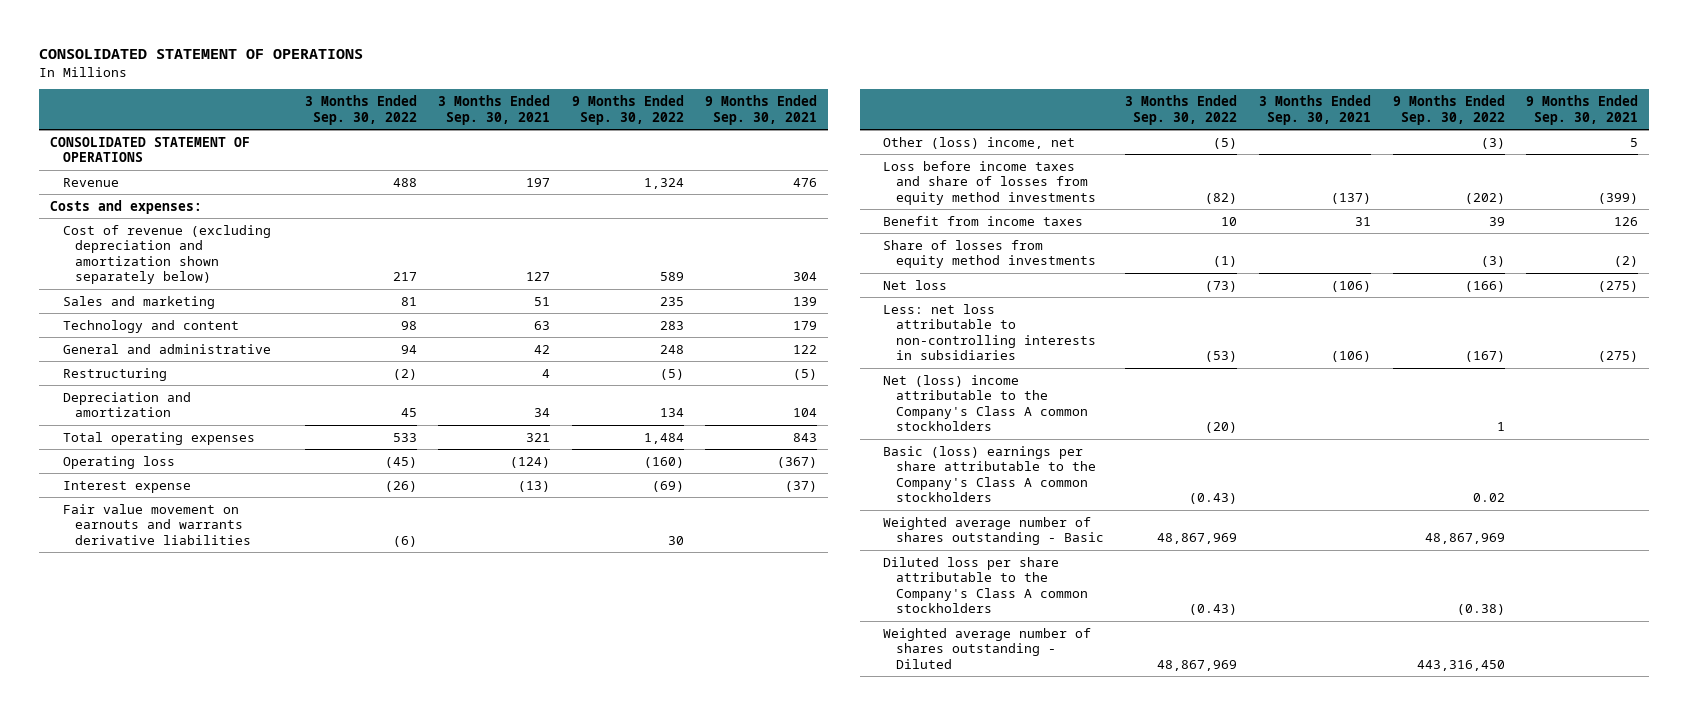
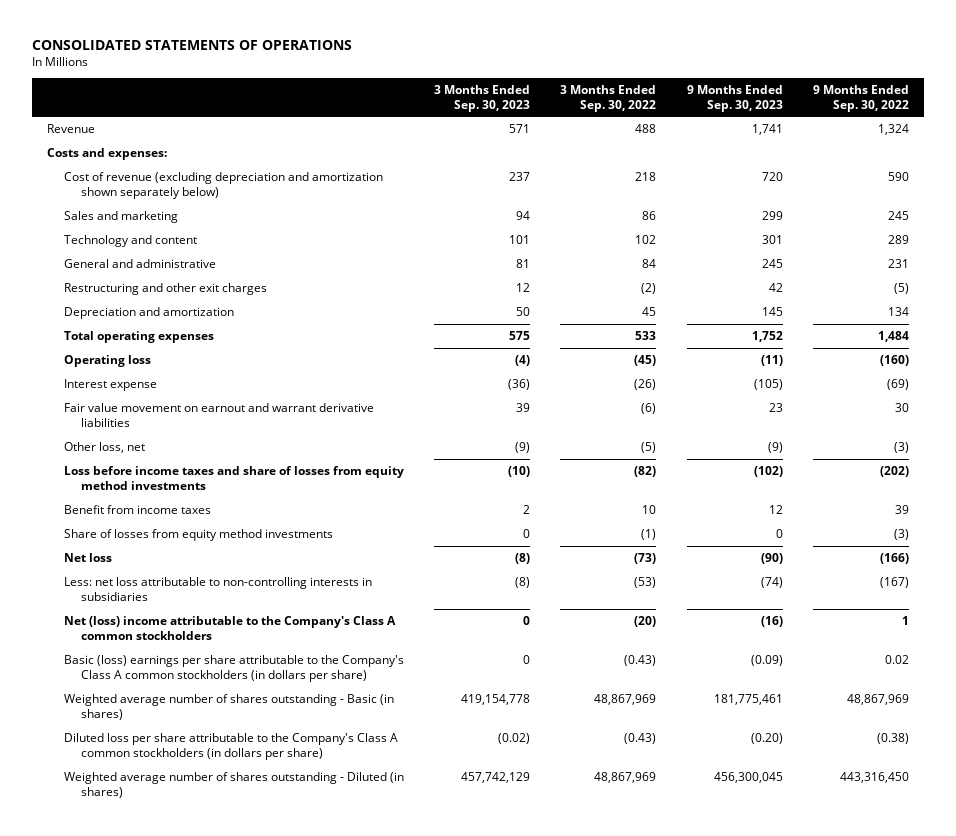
- CONSOLIDATED STATEMENT OF OPERATIONS
+ CONSOLIDATED STATEMENTS OF OPERATIONS
- | 3 Months Ended Sep. 30, 2022 | 3 Months Ended Sep. 30, 2021 | 9 Months Ended Sep. 30, 2022 | 9 Months Ended Sep. 30, 2021
+ | 3 Months Ended Sep. 30, 2023 | 3 Months Ended Sep. 30, 2022 | 9 Months Ended Sep. 30, 2023 | 9 Months Ended Sep. 30, 2022
- CONSOLIDATED STATEMENT OF OPERATIONS
- Cost of revenue (excluding depreciation and amortization shown separately below) | 217 | 127 | 589 | 304
- Sales and marketing | 81 | 51 | 235 | 139
- Technology and content | 98 | 63 | 283 | 179
- General and administrative | 94 | 42 | 248 | 122
- Restructuring | (2) | 4 | (5) | (5)
+ Cost of revenue (excluding depreciation and amortization shown separately below) | 237 | 218 | 720 | 590
+ Sales and marketing | 94 | 86 | 299 | 245
+ Technology and content | 101 | 102 | 301 | 289
+ General and administrative | 81 | 84 | 245 | 231
+ Restructuring and other exit charges | 12 | (2) | 42 | (5)
- Fair value movement on earnouts and warrants derivative liabilities | (6) | | 30 |
- Other (loss) income, net | (5) | | (3) | 5
+ Fair value movement on earnout and warrant derivative liabilities | 39 | (6) | 23 | 30
+ Other loss, net | (9) | (5) | (9) | (3)
- Basic (loss) earnings per share attributable to the Company's Class A common stockholders | (0.43) | | 0.02 |
- Weighted average number of shares outstanding - Basic | 48,867,969 | | 48,867,969 |
- Diluted loss per share attributable to the Company's Class A common stockholders | (0.43) | | (0.38) |
- Weighted average number of shares outstanding - Diluted | 48,867,969 | | 443,316,450 |
+ Basic (loss) earnings per share attributable to the Company's Class A common stockholders (in dollars per share) | 0 | (0.43) | (0.09) | 0.02
+ Weighted average number of shares outstanding - Basic (in shares) | 419,154,778 | 48,867,969 | 181,775,461 | 48,867,969
+ Diluted loss per share attributable to the Company's Class A common stockholders (in dollars per share) | (0.02) | (0.43) | (0.20) | (0.38)
+ Weighted average number of shares outstanding - Diluted (in shares) | 457,742,129 | 48,867,969 | 456,300,045 | 443,316,450

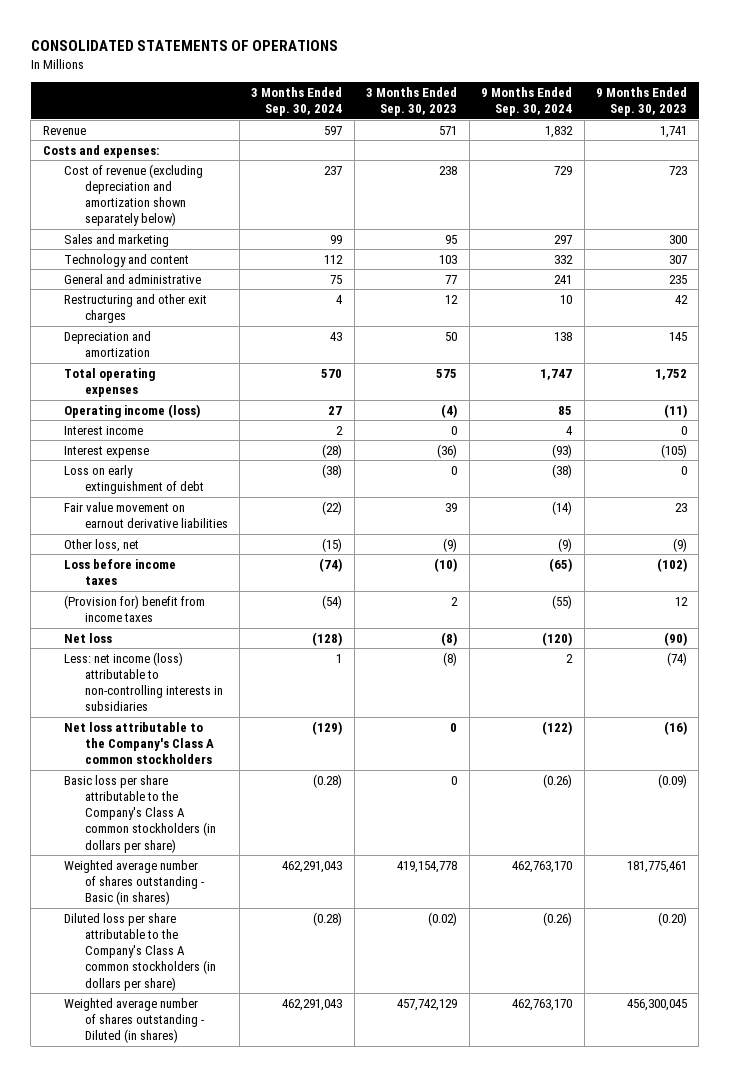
- | 3 Months Ended Sep. 30, 2023 | 3 Months Ended Sep. 30, 2022 | 9 Months Ended Sep. 30, 2023 | 9 Months Ended Sep. 30, 2022
+ | 3 Months Ended Sep. 30, 2024 | 3 Months Ended Sep. 30, 2023 | 9 Months Ended Sep. 30, 2024 | 9 Months Ended Sep. 30, 2023
- Cost of revenue (excluding depreciation and amortization shown separately below) | 237 | 218 | 720 | 590
- Sales and marketing | 94 | 86 | 299 | 245
- Technology and content | 101 | 102 | 301 | 289
- General and administrative | 81 | 84 | 245 | 231
+ Cost of revenue (excluding depreciation and amortization shown separately below) | 237 | 238 | 729 | 723
+ Sales and marketing | 99 | 95 | 297 | 300
+ Technology and content | 112 | 103 | 332 | 307
+ General and administrative | 75 | 77 | 241 | 235
- Operating loss | (4) | (45) | (11) | (160)
+ Operating income (loss) | 27 | (4) | 85 | (11)
+ Interest income | 2 | 0 | 4 | 0
- Fair value movement on earnout and warrant derivative liabilities | 39 | (6) | 23 | 30
+ Loss on early extinguishment of debt | (38) | 0 | (38) | 0
+ Fair value movement on earnout derivative liabilities | (22) | 39 | (14) | 23
- Loss before income taxes and share of losses from equity method investments | (10) | (82) | (102) | (202)
- Benefit from income taxes | 2 | 10 | 12 | 39
- Share of losses from equity method investments | 0 | (1) | 0 | (3)
+ Loss before income taxes | (74) | (10) | (65) | (102)
+ (Provision for) benefit from income taxes | (54) | 2 | (55) | 12
- Less: net loss attributable to non-controlling interests in subsidiaries | (8) | (53) | (74) | (167)
- Net (loss) income attributable to the Company's Class A common stockholders | 0 | (20) | (16) | 1
- Basic (loss) earnings per share attributable to the Company's Class A common stockholders (in dollars per share) | 0 | (0.43) | (0.09) | 0.02
+ Less: net income (loss) attributable to non-controlling interests in subsidiaries | 1 | (8) | 2 | (74)
+ Net loss attributable to the Company's Class A common stockholders | (129) | 0 | (122) | (16)
+ Basic loss per share attributable to the Company's Class A common stockholders (in dollars per share) | (0.28) | 0 | (0.26) | (0.09)

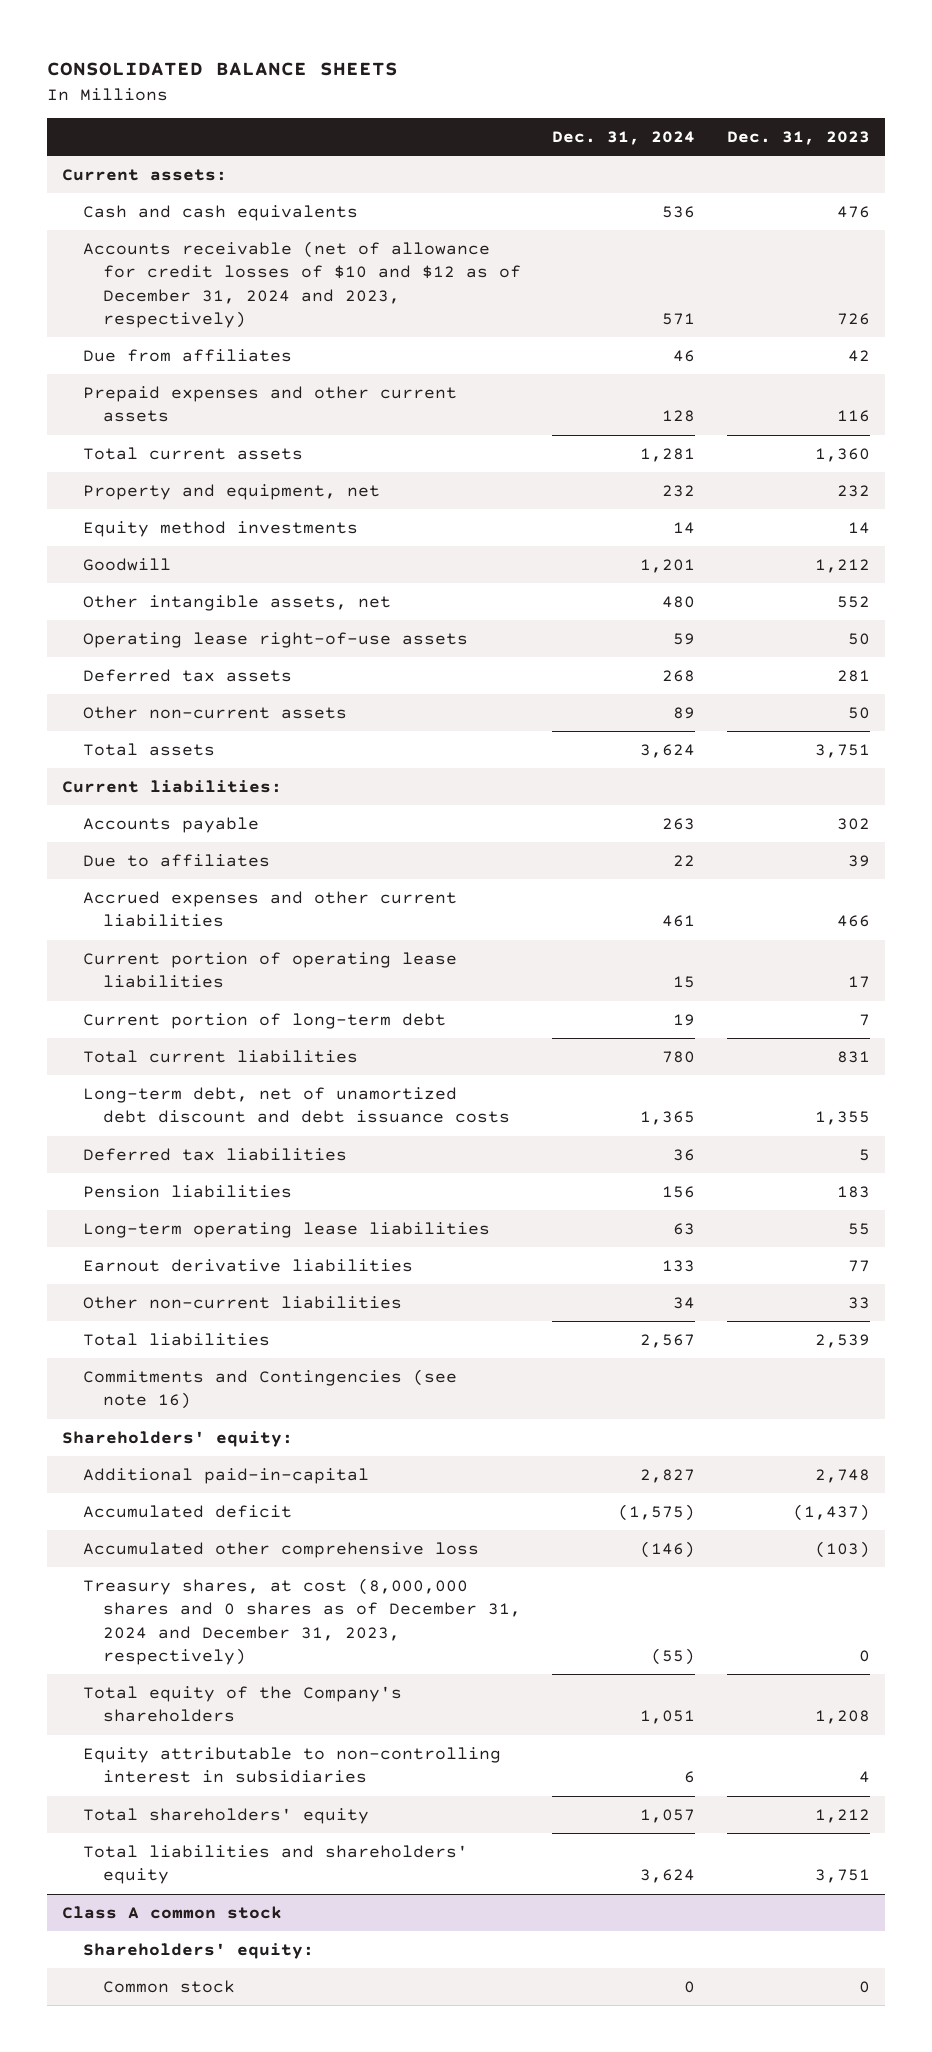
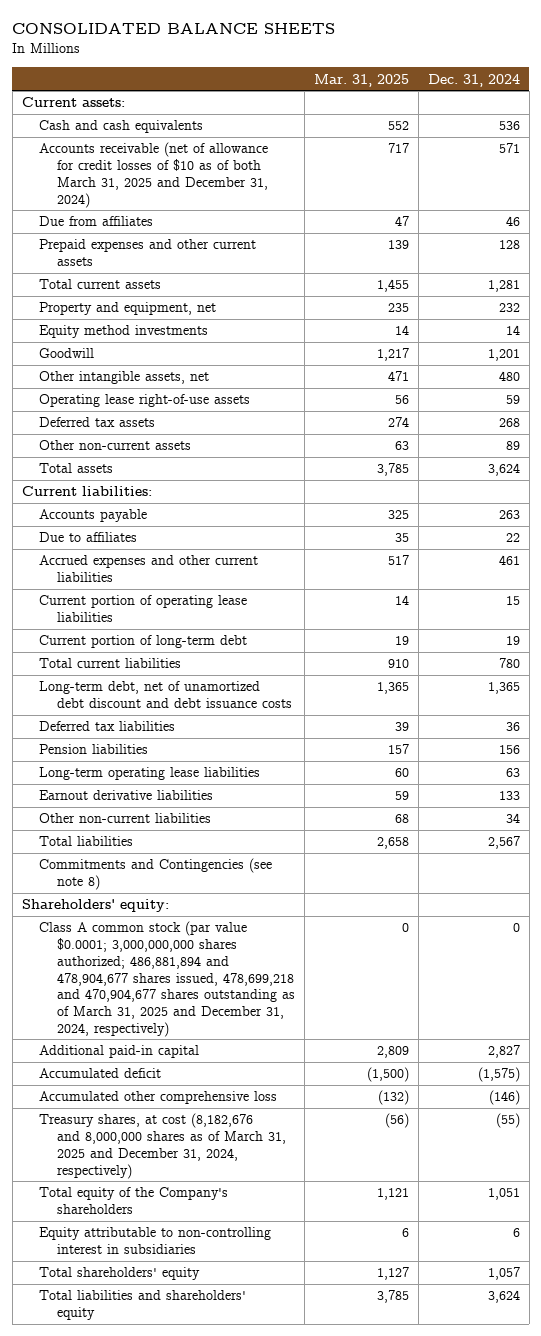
- | Dec. 31, 2024 | Dec. 31, 2023
+ | Mar. 31, 2025 | Dec. 31, 2024
- Accounts receivable (net of allowance for credit losses of $10 and $12 as of December 31, 2024 and 2023, respectively) | 571 | 726
+ Accounts receivable (net of allowance for credit losses of $10 as of both March 31, 2025 and December 31, 2024) | 717 | 571
- Commitments and Contingencies (see note 16)
+ Commitments and Contingencies (see note 8)
- Additional paid-in-capital | 2,827 | 2,748
+ Class A common stock (par value $0.0001; 3,000,000,000 shares authorized; 486,881,894 and 478,904,677 shares issued, 478,699,218 and 470,904,677 shares outstanding as of March 31, 2025 and December 31, 2024, respectively) | 0 | 0
+ Additional paid-in capital | 2,809 | 2,827
- Treasury shares, at cost (8,000,000 shares and 0 shares as of December 31, 2024 and December 31, 2023, respectively) | (55) | 0
+ Treasury shares, at cost (8,182,676 and 8,000,000 shares as of March 31, 2025 and December 31, 2024, respectively) | (56) | (55)
- Class A common stock
- Shareholders' equity:
- Common stock | 0 | 0

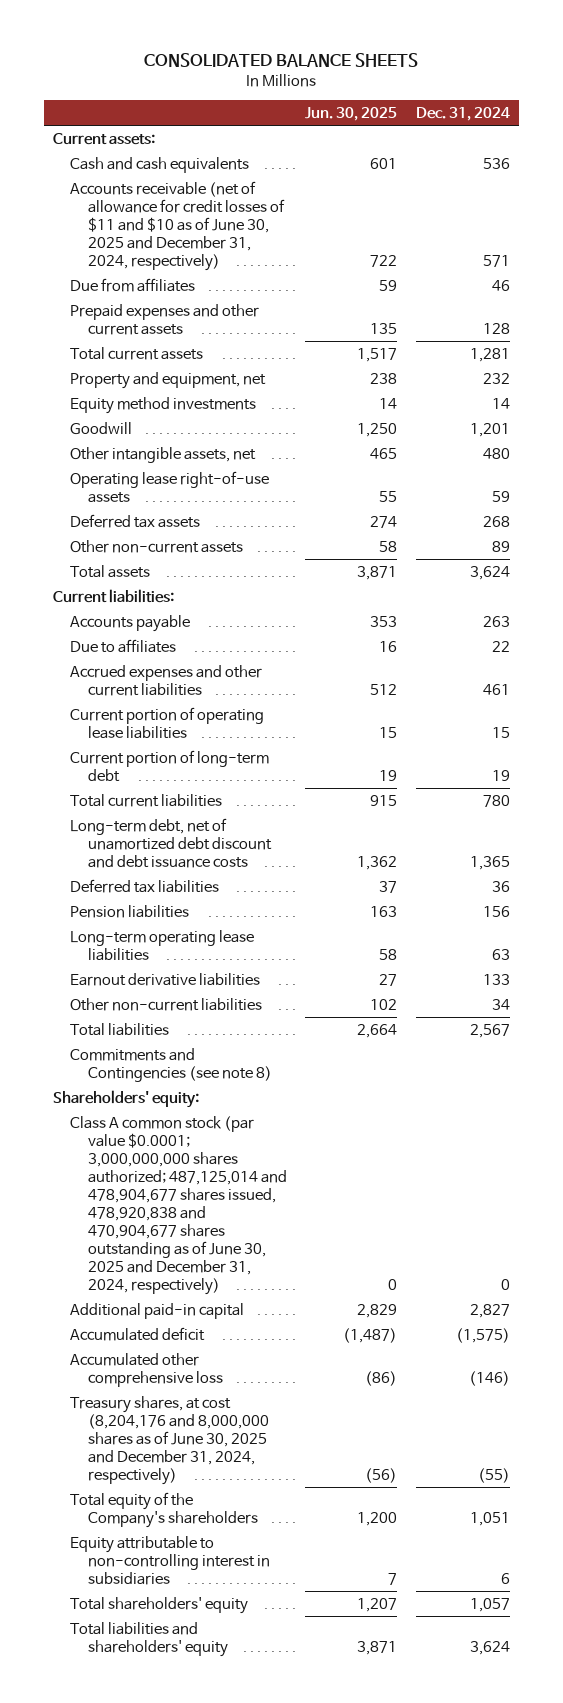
- | Mar. 31, 2025 | Dec. 31, 2024
+ | Jun. 30, 2025 | Dec. 31, 2024
- Accounts receivable (net of allowance for credit losses of $10 as of both March 31, 2025 and December 31, 2024) | 717 | 571
+ Accounts receivable (net of allowance for credit losses of $11 and $10 as of June 30, 2025 and December 31, 2024, respectively) | 722 | 571
- Class A common stock (par value $0.0001; 3,000,000,000 shares authorized; 486,881,894 and 478,904,677 shares issued, 478,699,218 and 470,904,677 shares outstanding as of March 31, 2025 and December 31, 2024, respectively) | 0 | 0
+ Class A common stock (par value $0.0001; 3,000,000,000 shares authorized; 487,125,014 and 478,904,677 shares issued, 478,920,838 and 470,904,677 shares outstanding as of June 30, 2025 and December 31, 2024, respectively) | 0 | 0
- Treasury shares, at cost (8,182,676 and 8,000,000 shares as of March 31, 2025 and December 31, 2024, respectively) | (56) | (55)
+ Treasury shares, at cost (8,204,176 and 8,000,000 shares as of June 30, 2025 and December 31, 2024, respectively) | (56) | (55)

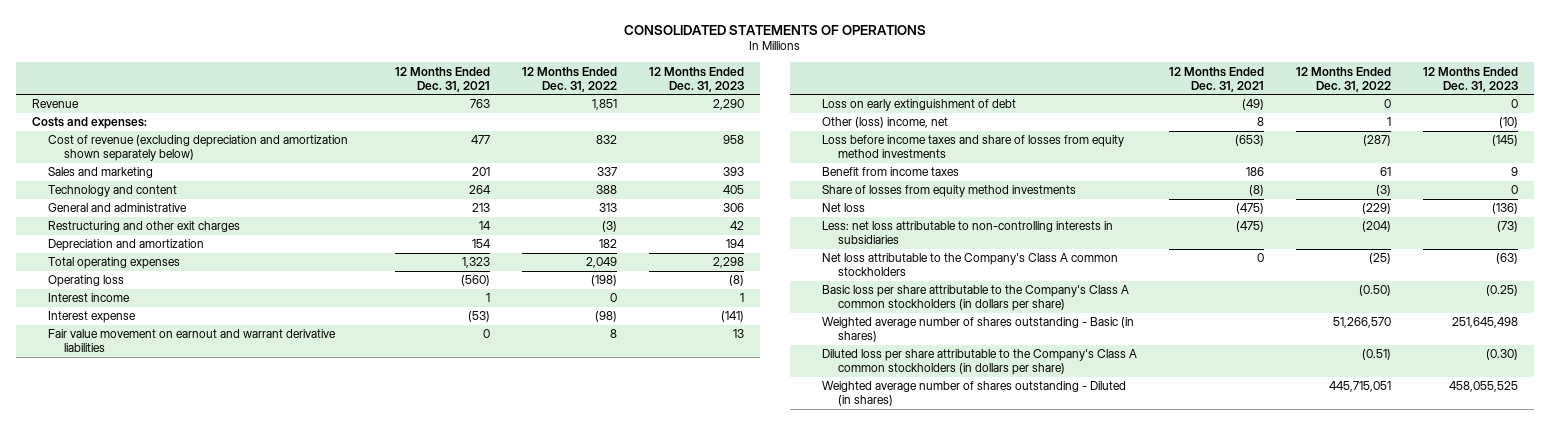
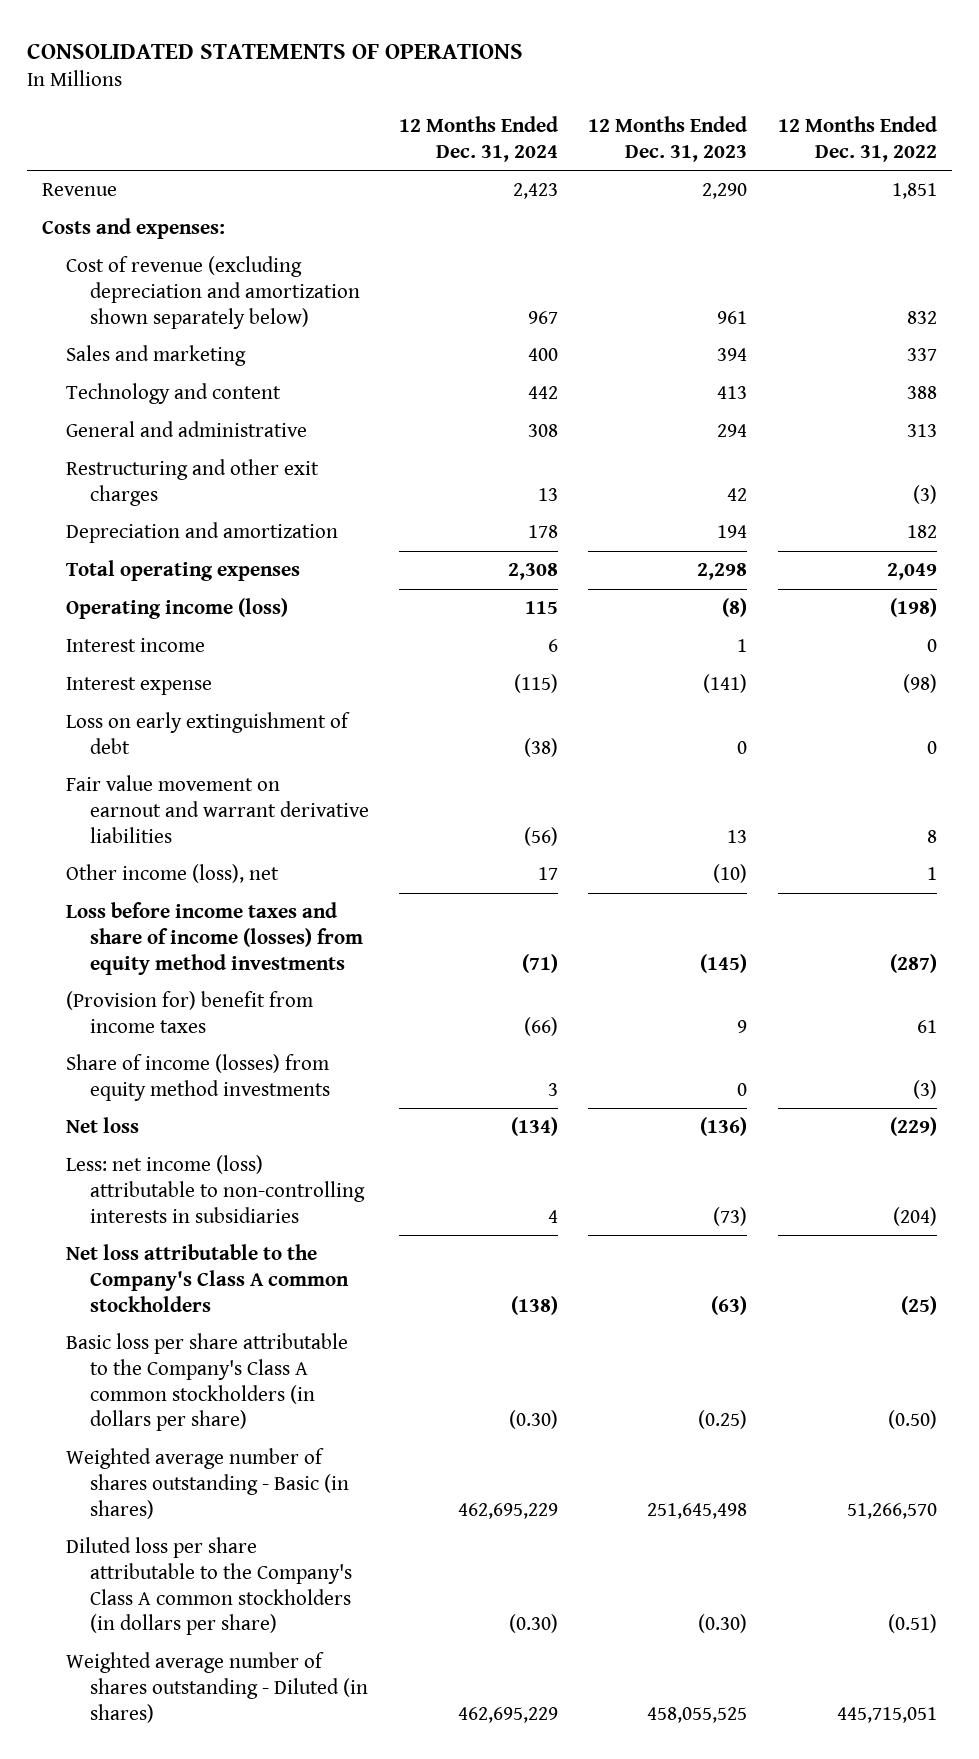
- | 12 Months Ended Dec. 31, 2021 | 12 Months Ended Dec. 31, 2022 | 12 Months Ended Dec. 31, 2023
+ | 12 Months Ended Dec. 31, 2024 | 12 Months Ended Dec. 31, 2023 | 12 Months Ended Dec. 31, 2022
- Cost of revenue (excluding depreciation and amortization shown separately below) | 477 | 832 | 958
- Sales and marketing | 201 | 337 | 393
- Technology and content | 264 | 388 | 405
- General and administrative | 213 | 313 | 306
+ Cost of revenue (excluding depreciation and amortization shown separately below) | 967 | 961 | 832
+ Sales and marketing | 400 | 394 | 337
+ Technology and content | 442 | 413 | 388
+ General and administrative | 308 | 294 | 313
- Operating loss | (560) | (198) | (8)
+ Operating income (loss) | 115 | (8) | (198)
- Other (loss) income, net | 8 | 1 | (10)
- Loss before income taxes and share of losses from equity method investments | (653) | (287) | (145)
- Benefit from income taxes | 186 | 61 | 9
- Share of losses from equity method investments | (8) | (3) | 0
moved down: Fair value movement on earnout and warrant derivative liabilities | (56) | 13 | 8
+ Other income (loss), net | 17 | (10) | 1
+ Loss before income taxes and share of income (losses) from equity method investments | (71) | (145) | (287)
+ (Provision for) benefit from income taxes | (66) | 9 | 61
+ Share of income (losses) from equity method investments | 3 | 0 | (3)
- Less: net loss attributable to non-controlling interests in subsidiaries | (475) | (204) | (73)
+ Less: net income (loss) attributable to non-controlling interests in subsidiaries | 4 | (73) | (204)

